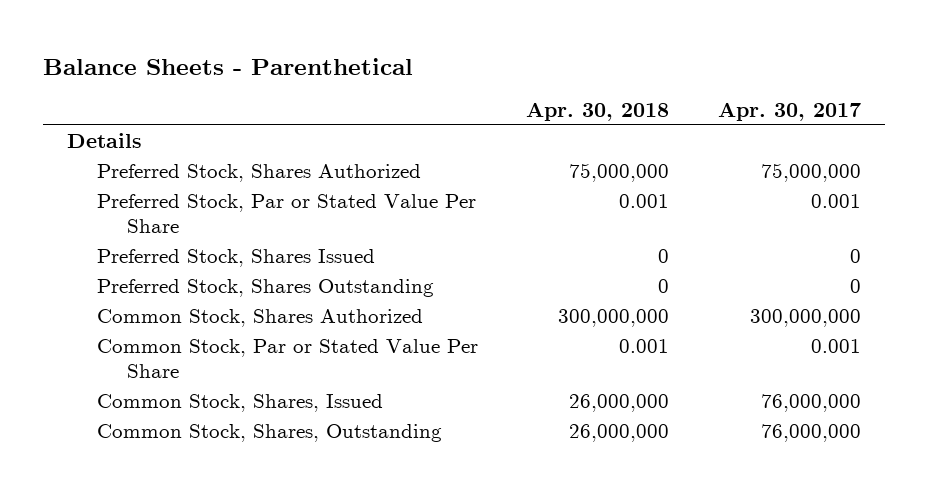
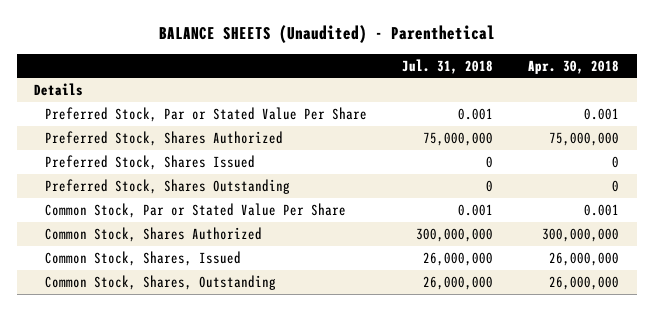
- Balance Sheets - Parenthetical
+ BALANCE SHEETS (Unaudited) - Parenthetical
- | Apr. 30, 2018 | Apr. 30, 2017
+ | Jul. 31, 2018 | Apr. 30, 2018
moved down: Preferred Stock, Shares Authorized | 75,000,000 | 75,000,000
moved down: Common Stock, Shares Authorized | 300,000,000 | 300,000,000

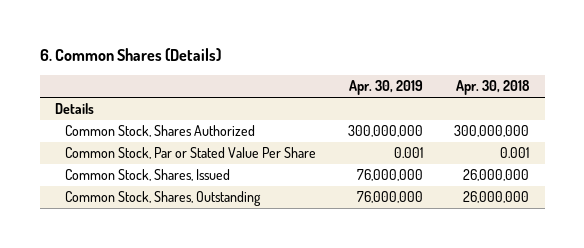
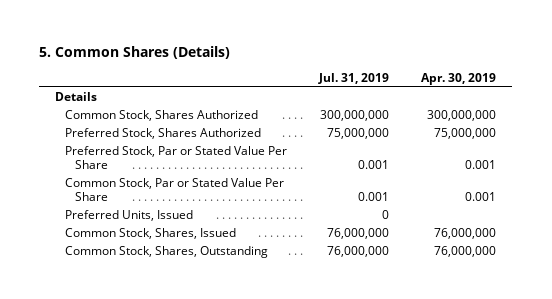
- 6. Common Shares (Details)
+ 5. Common Shares (Details)
- | Apr. 30, 2019 | Apr. 30, 2018
+ | Jul. 31, 2019 | Apr. 30, 2019
+ Preferred Stock, Shares Authorized | 75,000,000 | 75,000,000
+ Preferred Stock, Par or Stated Value Per Share | 0.001 | 0.001
+ Preferred Units, Issued | 0 |

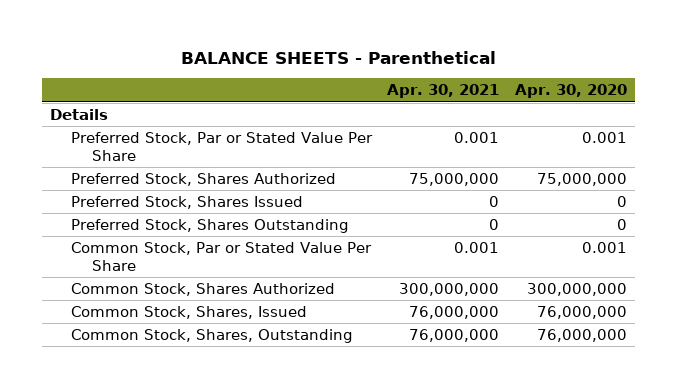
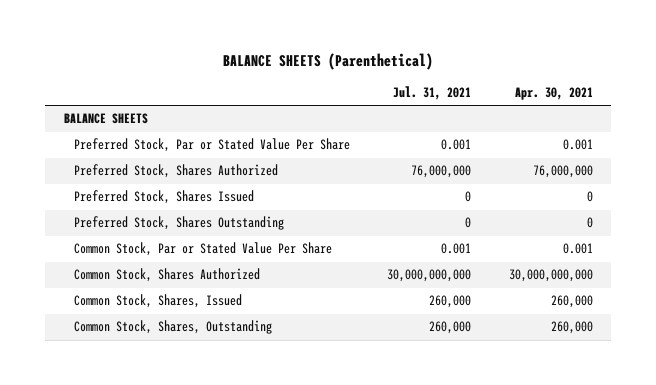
- BALANCE SHEETS - Parenthetical
+ BALANCE SHEETS (Parenthetical)
- | Apr. 30, 2021 | Apr. 30, 2020
+ | Jul. 31, 2021 | Apr. 30, 2021
- Details
+ BALANCE SHEETS
- Preferred Stock, Shares Authorized | 75,000,000 | 75,000,000
+ Preferred Stock, Shares Authorized | 76,000,000 | 76,000,000
- Common Stock, Shares Authorized | 300,000,000 | 300,000,000
- Common Stock, Shares, Issued | 76,000,000 | 76,000,000
- Common Stock, Shares, Outstanding | 76,000,000 | 76,000,000
+ Common Stock, Shares Authorized | 30,000,000,000 | 30,000,000,000
+ Common Stock, Shares, Issued | 260,000 | 260,000
+ Common Stock, Shares, Outstanding | 260,000 | 260,000

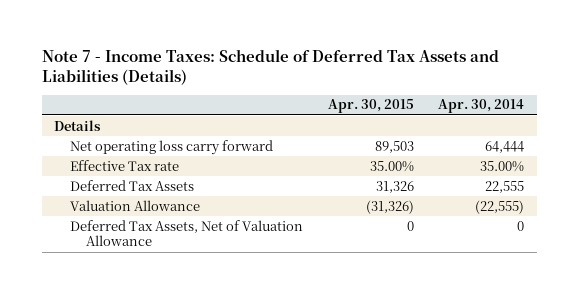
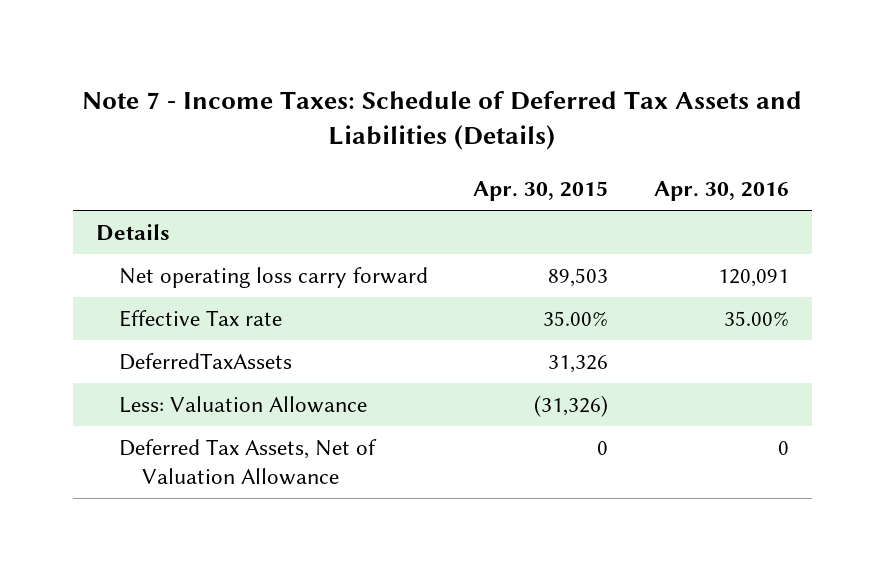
- | Apr. 30, 2015 | Apr. 30, 2014
+ | Apr. 30, 2015 | Apr. 30, 2016
- Deferred Tax Assets | 31,326 | 22,555
- Valuation Allowance | (31,326) | (22,555)
+ DeferredTaxAssets | 31,326 |
+ Less: Valuation Allowance | (31,326) |

